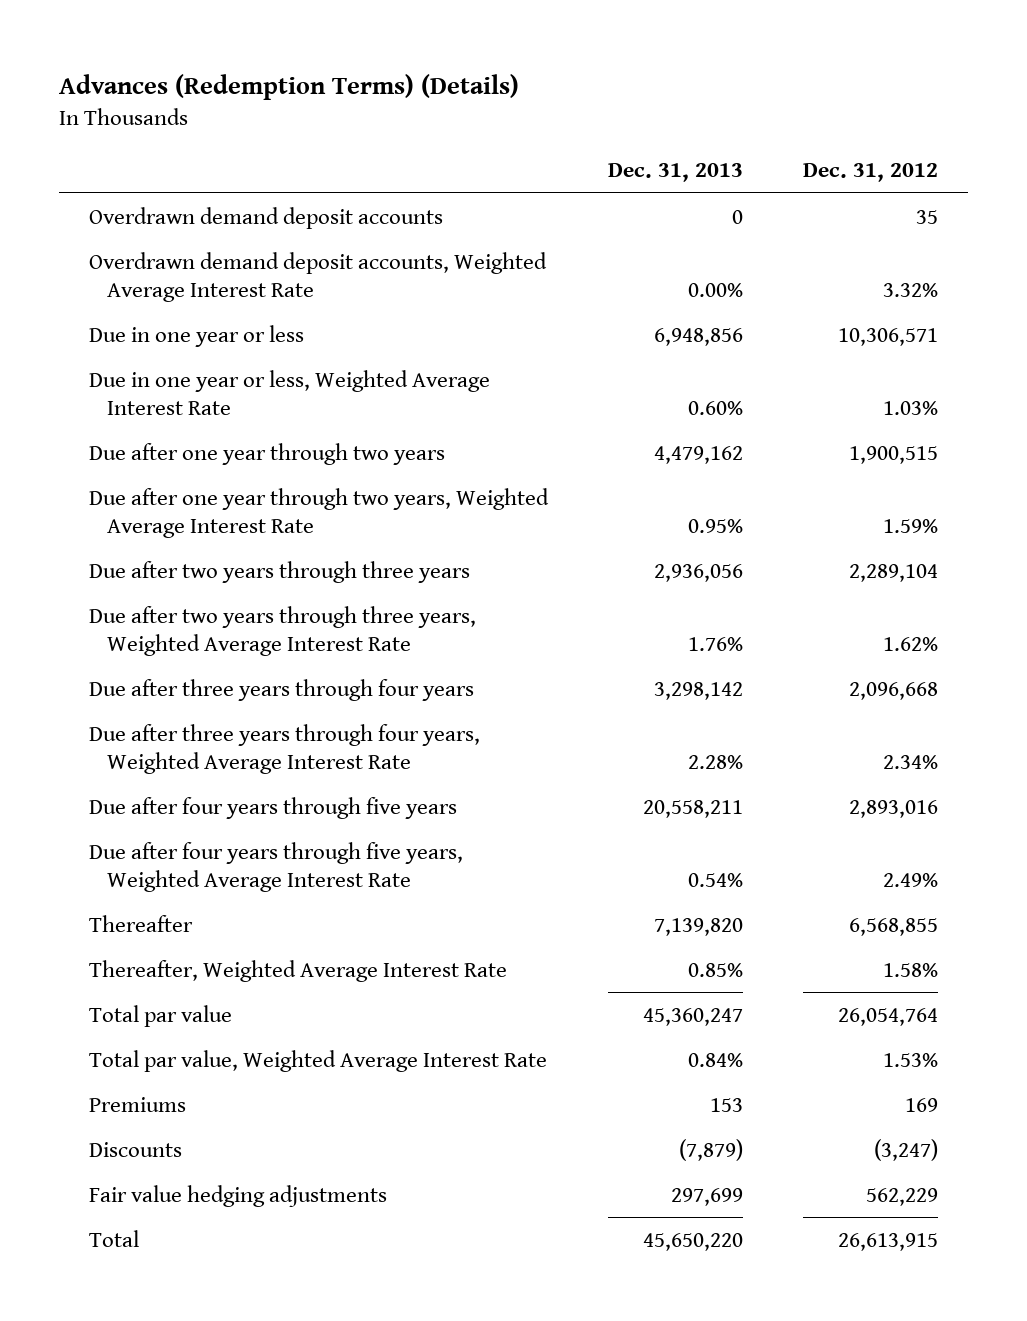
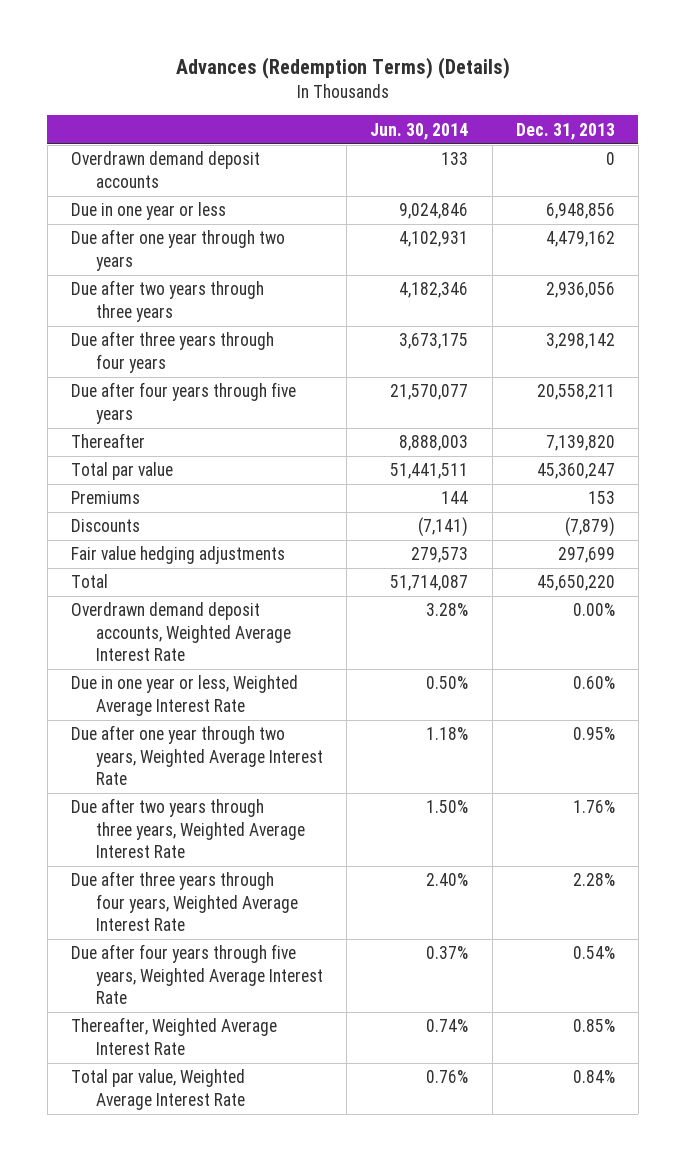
- | Dec. 31, 2013 | Dec. 31, 2012
+ | Jun. 30, 2014 | Dec. 31, 2013
moved down: Overdrawn demand deposit accounts, Weighted Average Interest Rate | 3.28% | 0.00%
moved down: Due in one year or less, Weighted Average Interest Rate | 0.50% | 0.60%
moved down: Due after one year through two years, Weighted Average Interest Rate | 1.18% | 0.95%
moved down: Due after two years through three years, Weighted Average Interest Rate | 1.50% | 1.76%
moved down: Due after three years through four years, Weighted Average Interest Rate | 2.40% | 2.28%
moved down: Due after four years through five years, Weighted Average Interest Rate | 0.37% | 0.54%
moved down: Thereafter, Weighted Average Interest Rate | 0.74% | 0.85%
moved down: Total par value, Weighted Average Interest Rate | 0.76% | 0.84%

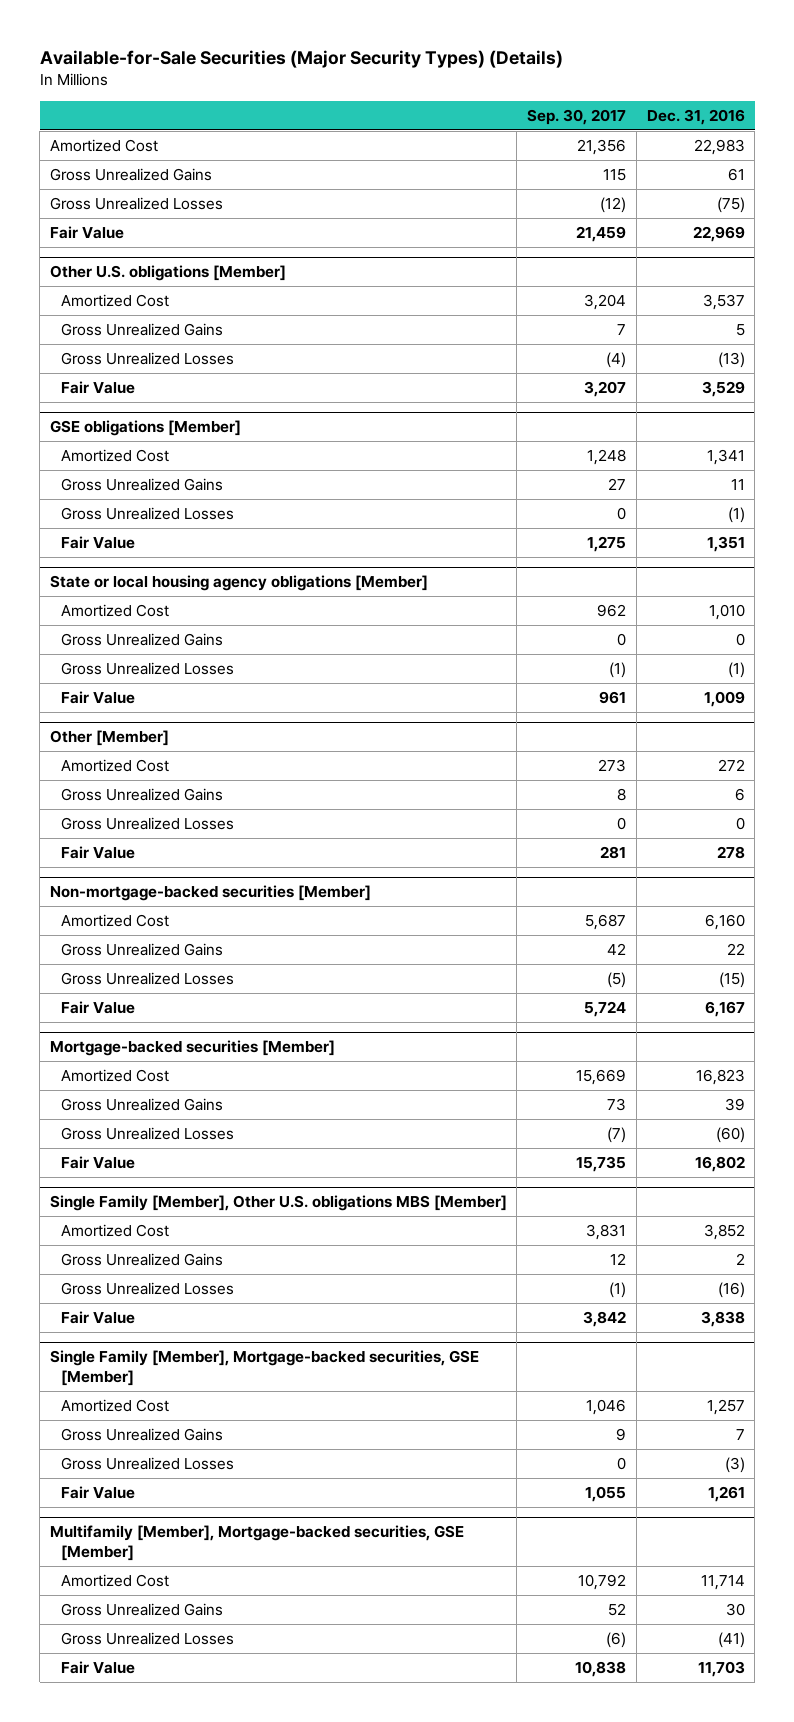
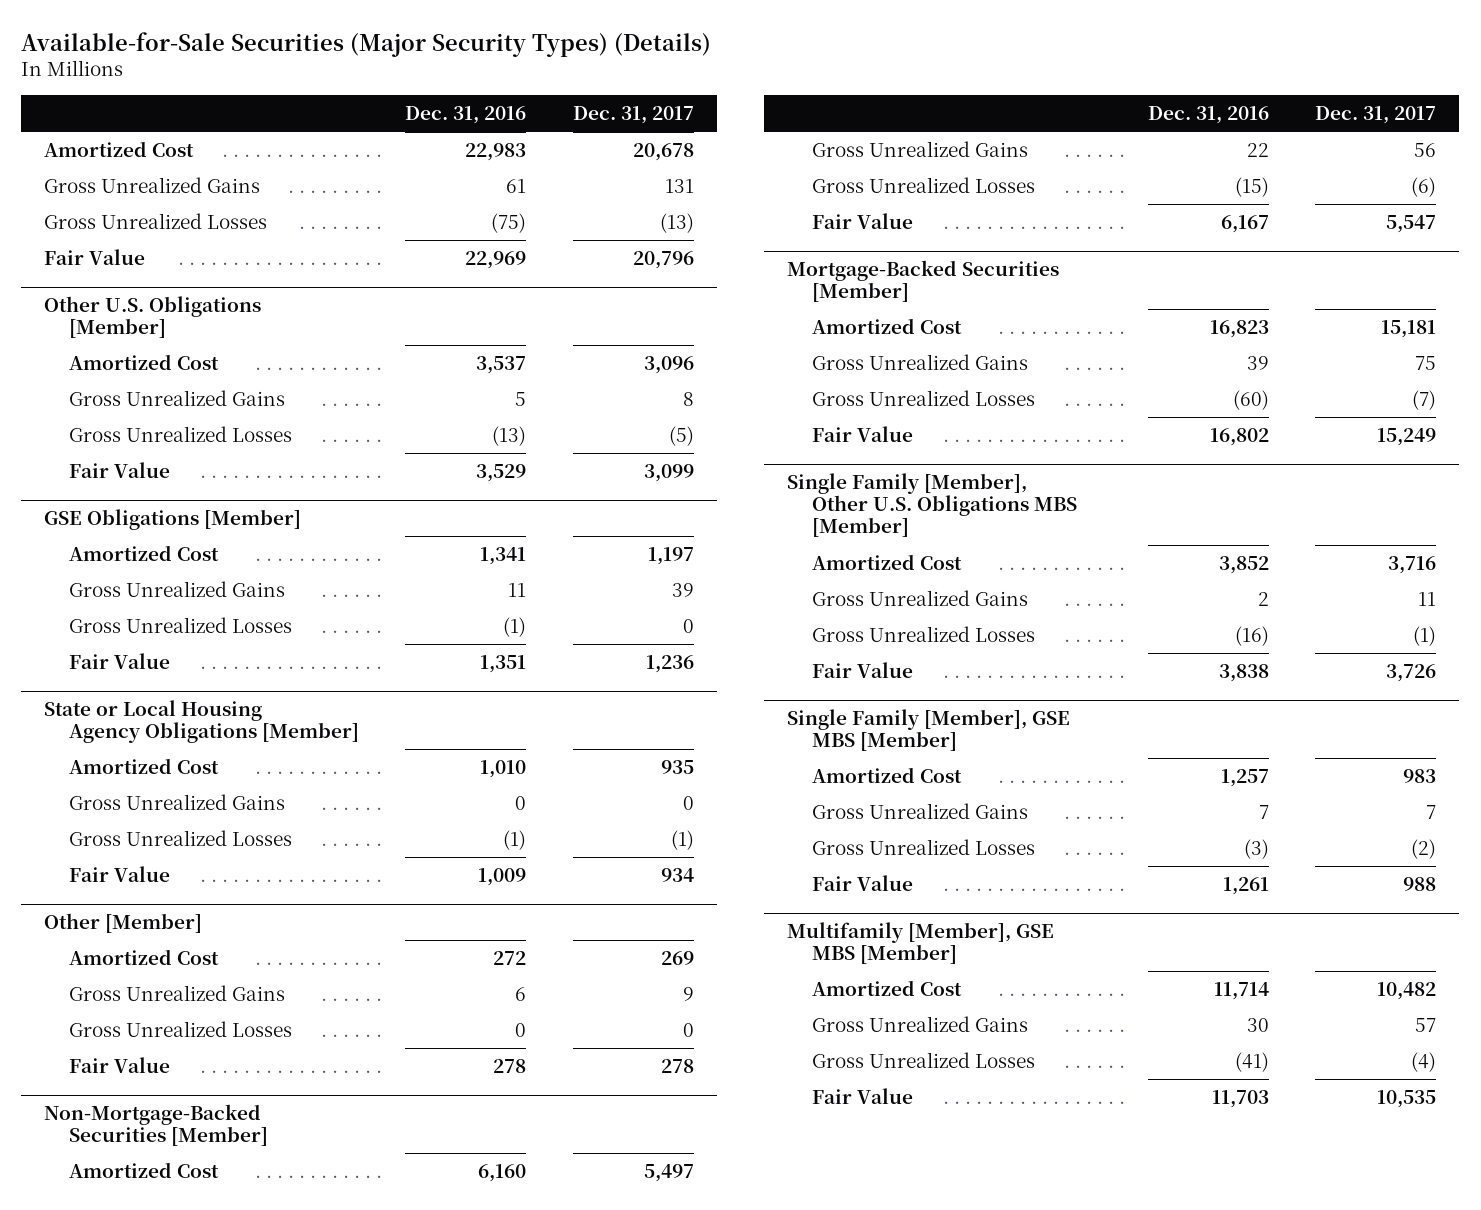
- | Sep. 30, 2017 | Dec. 31, 2016
+ | Dec. 31, 2016 | Dec. 31, 2017
- Other U.S. obligations [Member]
+ Other U.S. Obligations [Member]
- GSE obligations [Member]
+ GSE Obligations [Member]
- State or local housing agency obligations [Member]
+ State or Local Housing Agency Obligations [Member]
- Non-mortgage-backed securities [Member]
+ Non-Mortgage-Backed Securities [Member]
- Mortgage-backed securities [Member]
+ Mortgage-Backed Securities [Member]
- Single Family [Member], Other U.S. obligations MBS [Member]
+ Single Family [Member], Other U.S. Obligations MBS [Member]
- Single Family [Member], Mortgage-backed securities, GSE [Member]
+ Single Family [Member], GSE MBS [Member]
- Multifamily [Member], Mortgage-backed securities, GSE [Member]
+ Multifamily [Member], GSE MBS [Member]

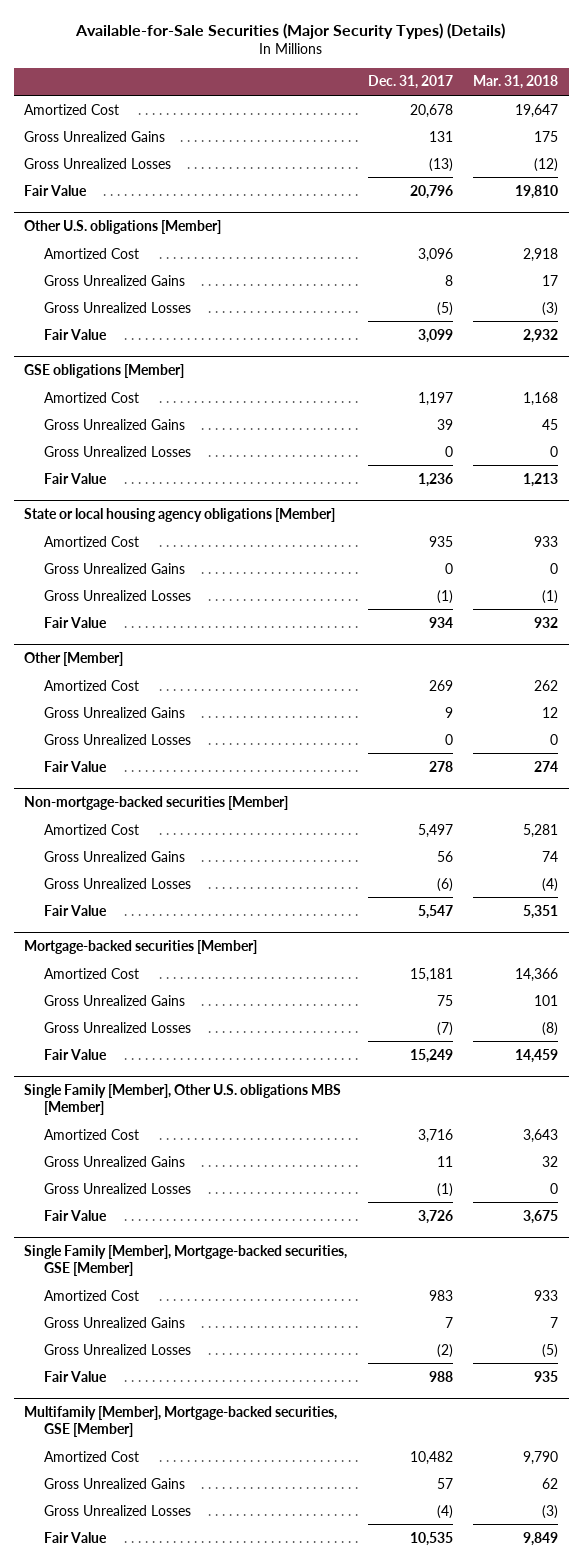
- | Dec. 31, 2016 | Dec. 31, 2017
+ | Dec. 31, 2017 | Mar. 31, 2018
- Other U.S. Obligations [Member]
+ Other U.S. obligations [Member]
- GSE Obligations [Member]
+ GSE obligations [Member]
- State or Local Housing Agency Obligations [Member]
+ State or local housing agency obligations [Member]
- Non-Mortgage-Backed Securities [Member]
+ Non-mortgage-backed securities [Member]
- Mortgage-Backed Securities [Member]
+ Mortgage-backed securities [Member]
- Single Family [Member], Other U.S. Obligations MBS [Member]
+ Single Family [Member], Other U.S. obligations MBS [Member]
- Single Family [Member], GSE MBS [Member]
+ Single Family [Member], Mortgage-backed securities, GSE [Member]
- Multifamily [Member], GSE MBS [Member]
+ Multifamily [Member], Mortgage-backed securities, GSE [Member]

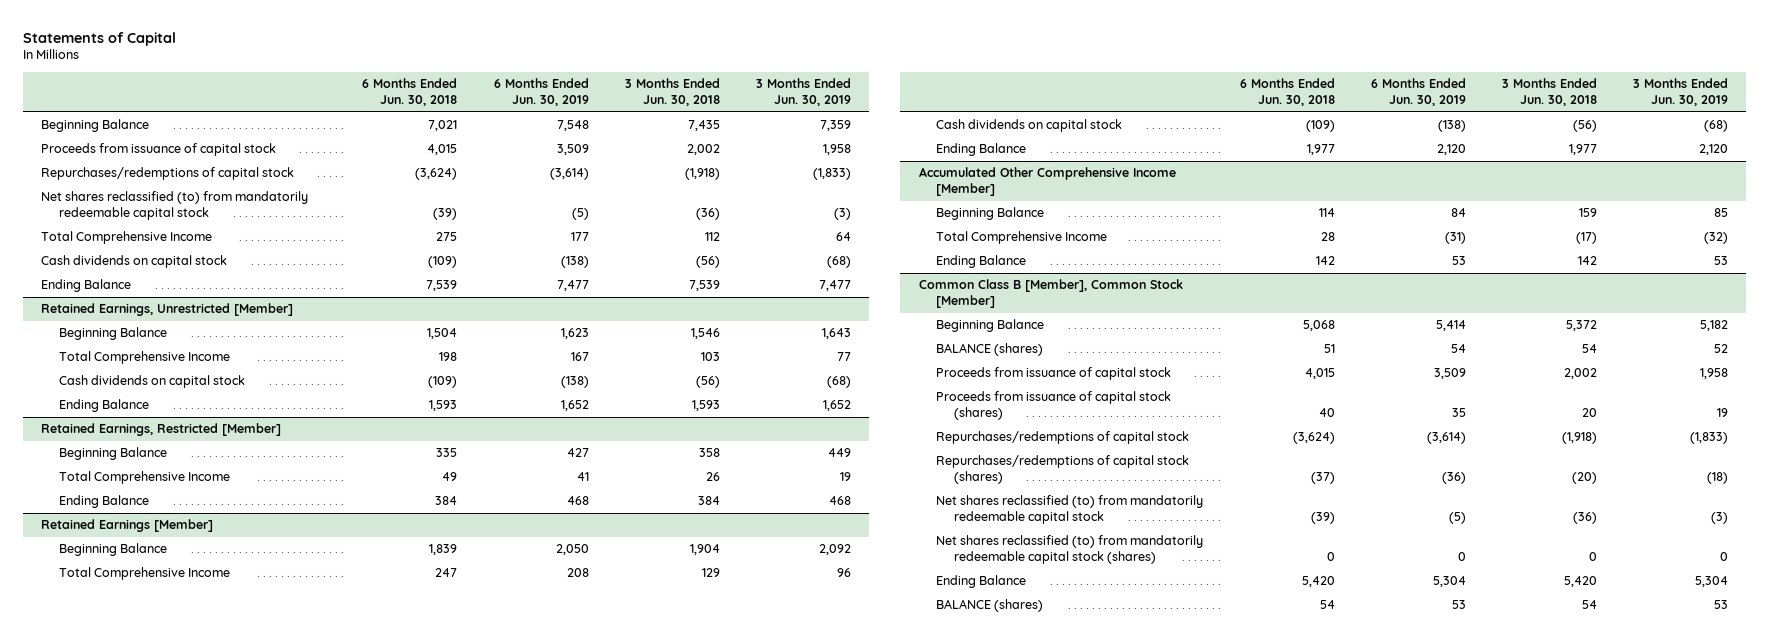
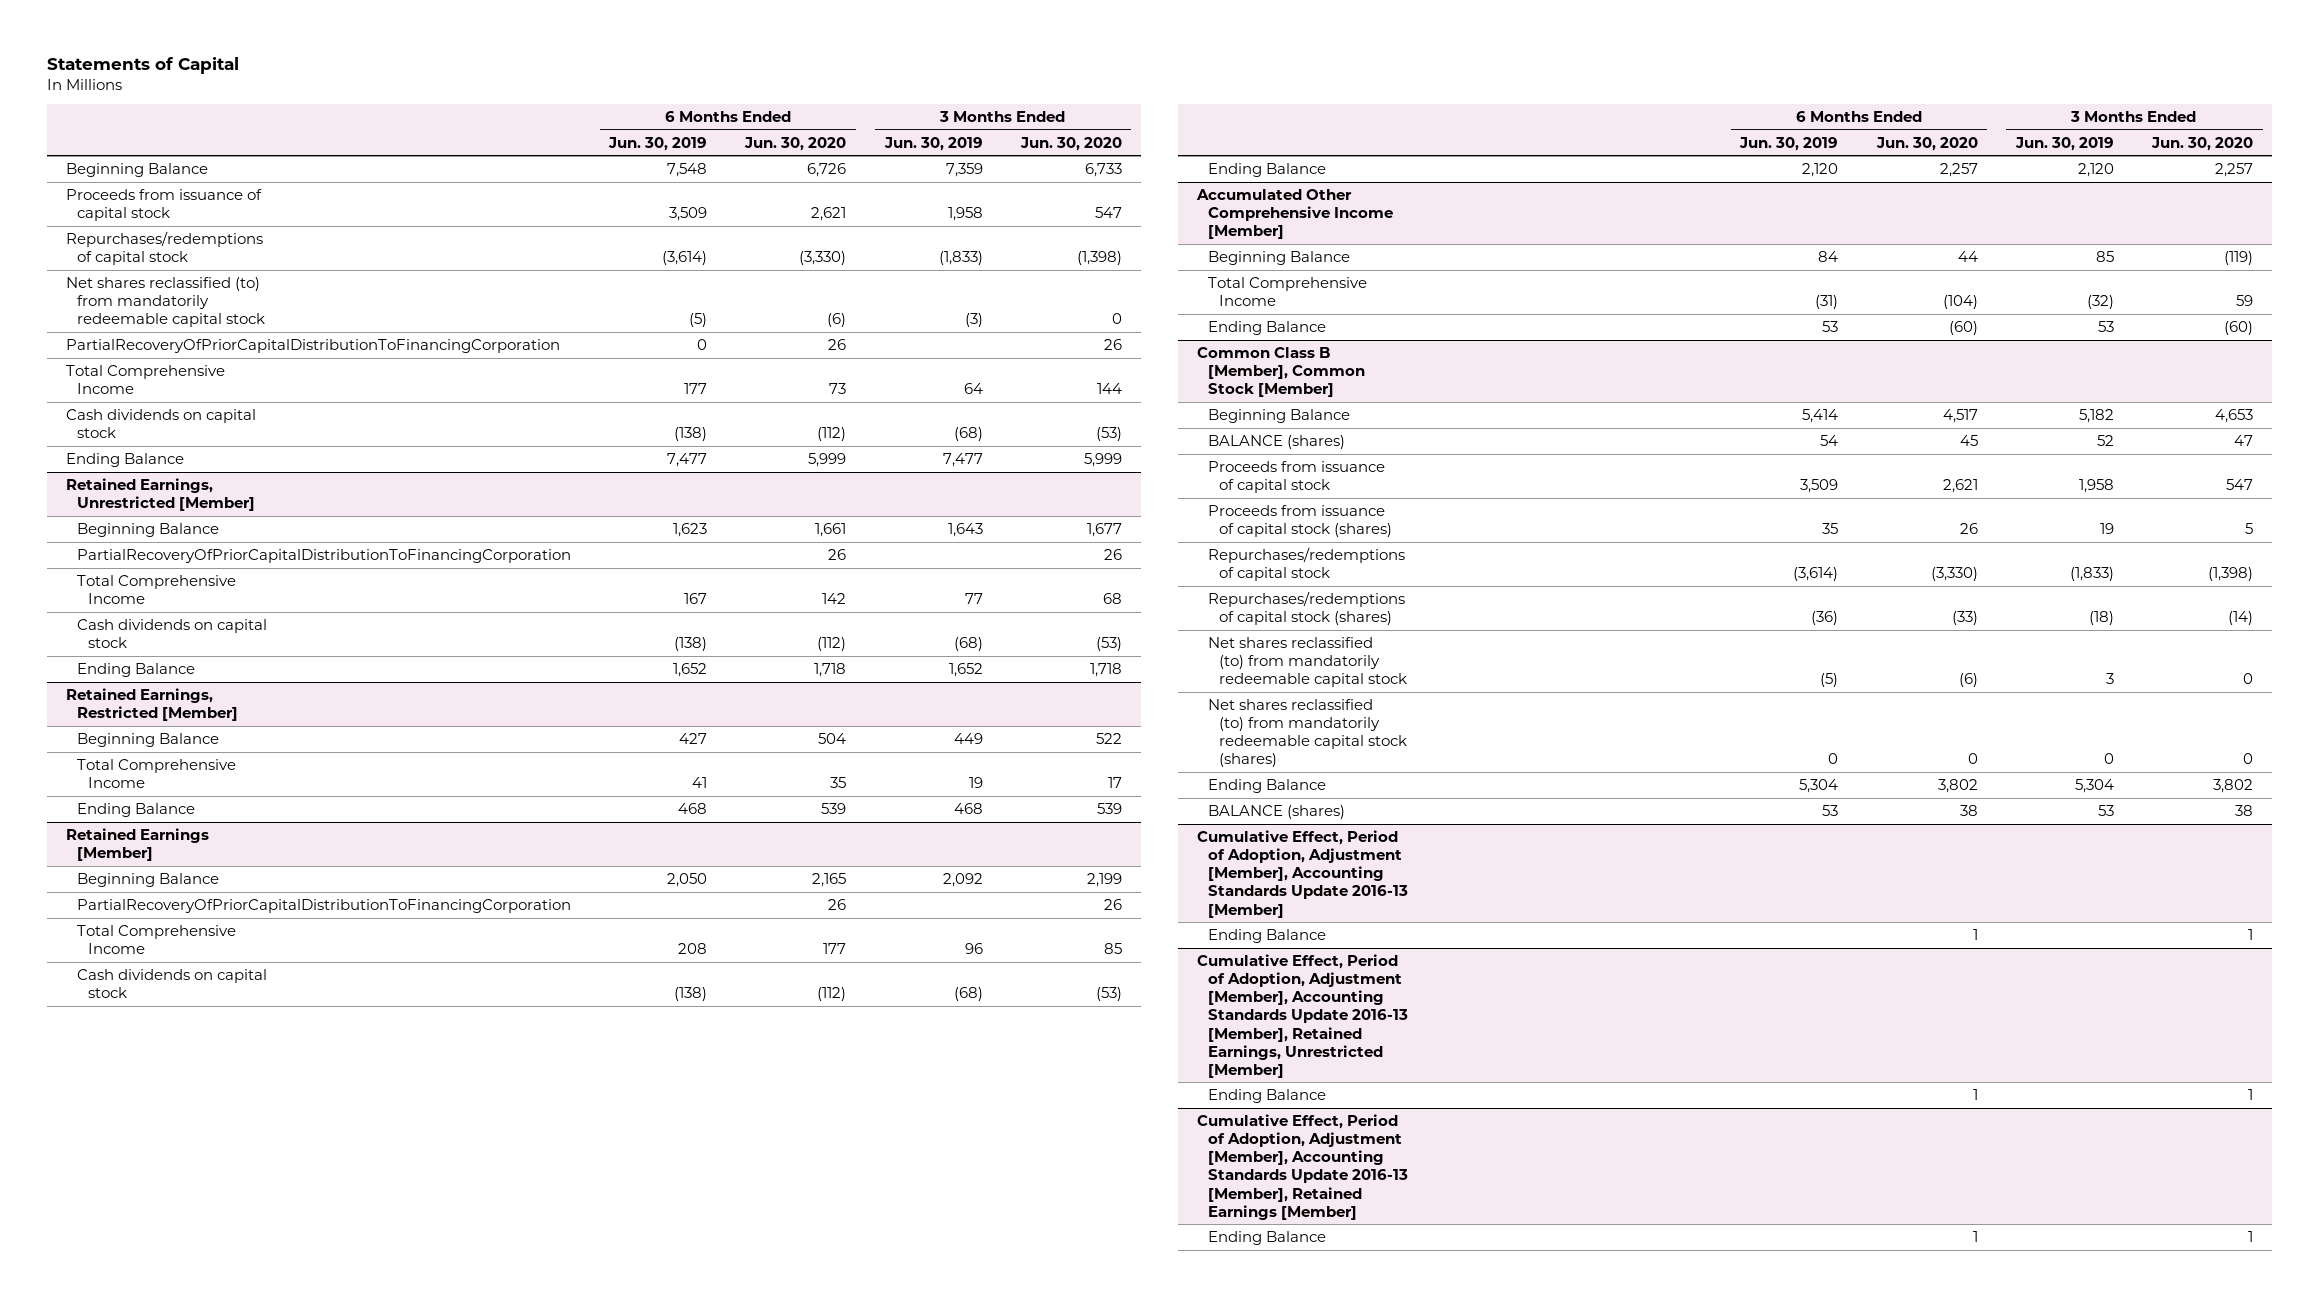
- | 6 Months Ended Jun. 30, 2018 | 6 Months Ended Jun. 30, 2019 | 3 Months Ended Jun. 30, 2018 | 3 Months Ended Jun. 30, 2019
+ | 6 Months Ended Jun. 30, 2019 | 6 Months Ended Jun. 30, 2020 | 3 Months Ended Jun. 30, 2019 | 3 Months Ended Jun. 30, 2020
+ PartialRecoveryOfPriorCapitalDistributionToFinancingCorporation | 0 | 26 | | 26
@ Retained Earnings, Unrestricted [Member]
+ PartialRecoveryOfPriorCapitalDistributionToFinancingCorporation | | 26 | | 26
@ Retained Earnings [Member]
+ PartialRecoveryOfPriorCapitalDistributionToFinancingCorporation | | 26 | | 26
@ Common Class B [Member], Common Stock [Member]
- Net shares reclassified (to) from mandatorily redeemable capital stock | (39) | (5) | (36) | (3)
+ Net shares reclassified (to) from mandatorily redeemable capital stock | (5) | (6) | 3 | 0
+ Cumulative Effect, Period of Adoption, Adjustment [Member], Accounting Standards Update 2016-13 [Member]
+ Ending Balance | | 1 | | 1
+ Cumulative Effect, Period of Adoption, Adjustment [Member], Accounting Standards Update 2016-13 [Member], Retained Earnings, Unrestricted [Member]
+ Ending Balance | | 1 | | 1
+ Cumulative Effect, Period of Adoption, Adjustment [Member], Accounting Standards Update 2016-13 [Member], Retained Earnings [Member]
+ Ending Balance | | 1 | | 1

